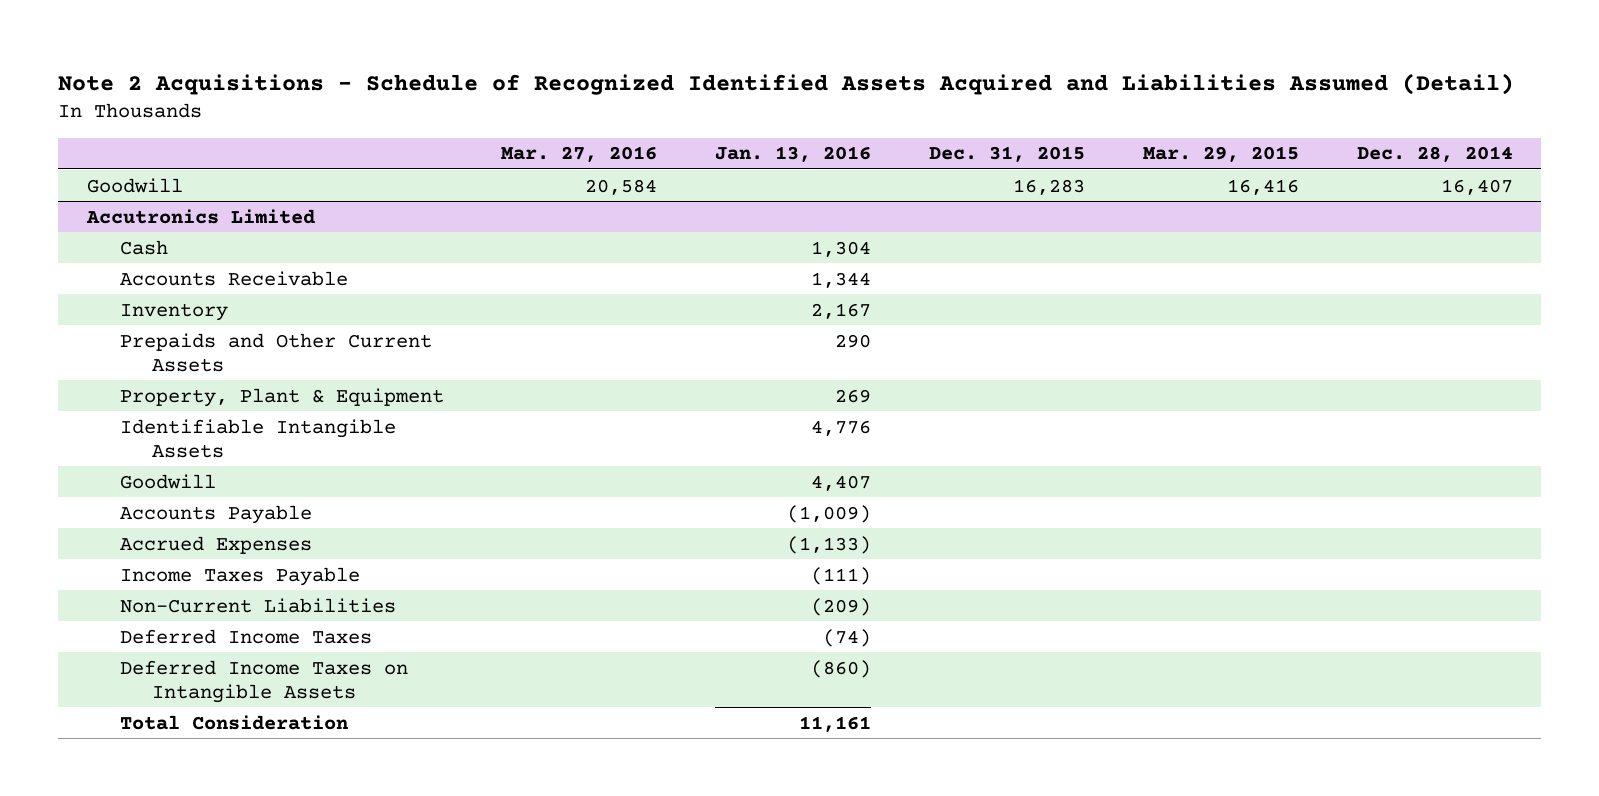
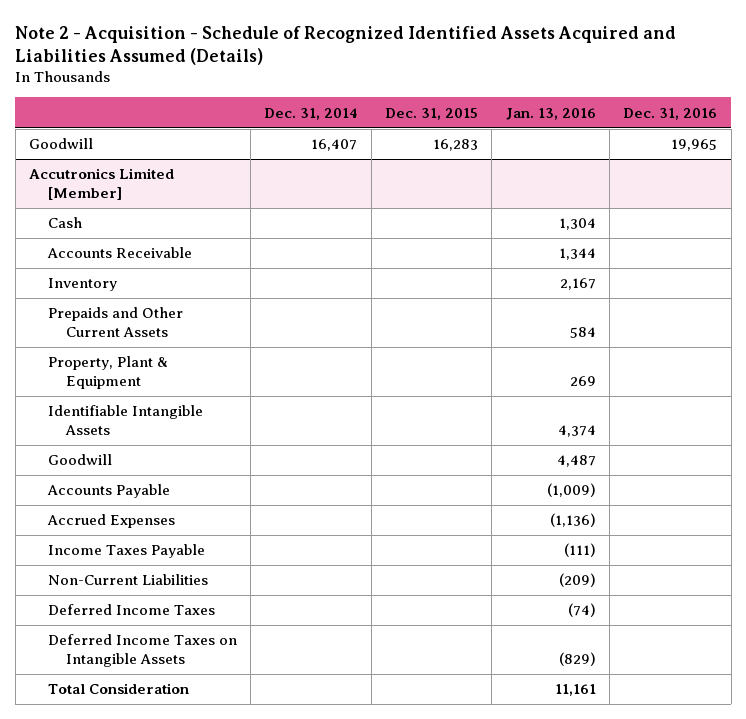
- Note 2 Acquisitions - Schedule of Recognized Identified Assets Acquired and Liabilities Assumed (Detail)
+ Note 2 - Acquisition - Schedule of Recognized Identified Assets Acquired and Liabilities Assumed (Details)
- | Mar. 27, 2016 | Jan. 13, 2016 | Dec. 31, 2015 | Mar. 29, 2015 | Dec. 28, 2014
+ | Dec. 31, 2014 | Dec. 31, 2015 | Jan. 13, 2016 | Dec. 31, 2016
- Accutronics Limited
+ Accutronics Limited [Member]
- Prepaids and Other Current Assets | | 290 | | |
+ Prepaids and Other Current Assets | | | 584 |
- Identifiable Intangible Assets | | 4,776 | | |
- Goodwill | | 4,407 | | |
+ Identifiable Intangible Assets | | | 4,374 |
+ Goodwill | | | 4,487 |
- Accrued Expenses | | (1,133) | | |
+ Accrued Expenses | | | (1,136) |
- Deferred Income Taxes on Intangible Assets | | (860) | | |
+ Deferred Income Taxes on Intangible Assets | | | (829) |

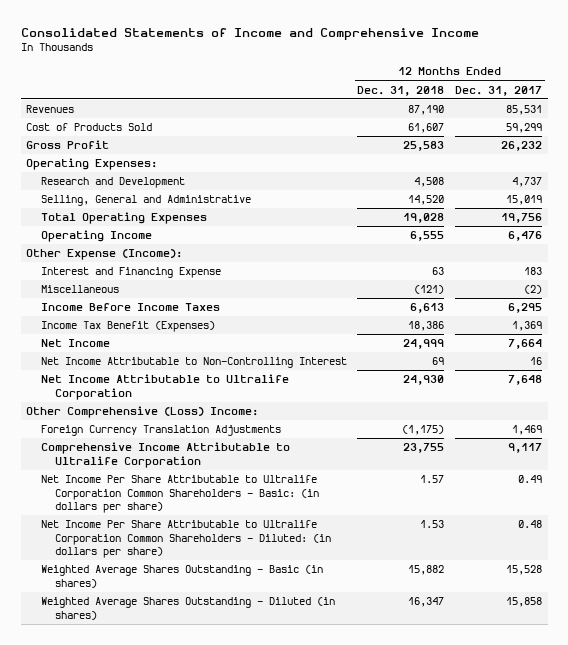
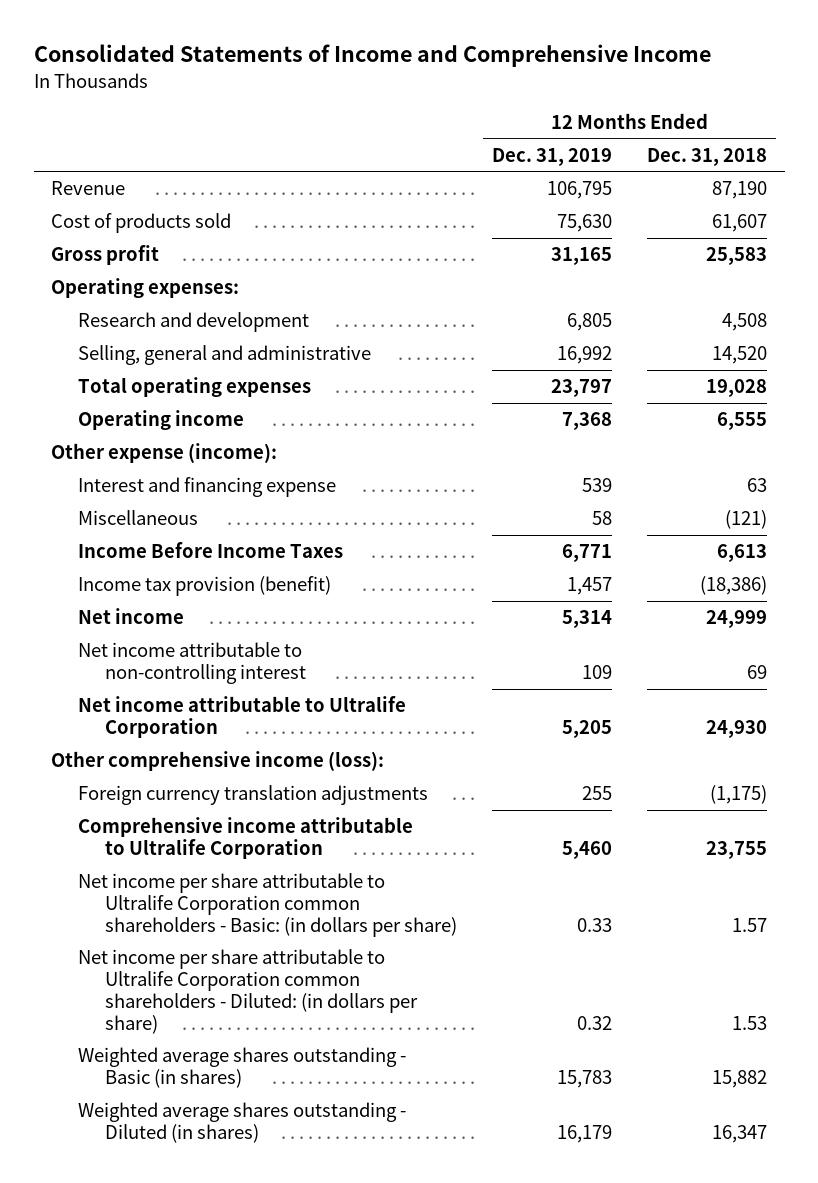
- | 12 Months Ended Dec. 31, 2018 | 12 Months Ended Dec. 31, 2017
+ | 12 Months Ended Dec. 31, 2019 | 12 Months Ended Dec. 31, 2018
- Revenues | 87,190 | 85,531
- Cost of Products Sold | 61,607 | 59,299
- Gross Profit | 25,583 | 26,232
- Operating Expenses:
- Research and Development | 4,508 | 4,737
- Selling, General and Administrative | 14,520 | 15,019
- Total Operating Expenses | 19,028 | 19,756
- Operating Income | 6,555 | 6,476
- Other Expense (Income):
- Interest and Financing Expense | 63 | 183
+ Revenue | 106,795 | 87,190
+ Cost of products sold | 75,630 | 61,607
+ Gross profit | 31,165 | 25,583
+ Operating expenses:
+ Research and development | 6,805 | 4,508
+ Selling, general and administrative | 16,992 | 14,520
+ Total operating expenses | 23,797 | 19,028
+ Operating income | 7,368 | 6,555
+ Other expense (income):
+ Interest and financing expense | 539 | 63
- Income Tax Benefit (Expenses) | 18,386 | 1,369
- Net Income | 24,999 | 7,664
- Net Income Attributable to Non-Controlling Interest | 69 | 16
- Net Income Attributable to Ultralife Corporation | 24,930 | 7,648
- Other Comprehensive (Loss) Income:
- Foreign Currency Translation Adjustments | (1,175) | 1,469
- Comprehensive Income Attributable to Ultralife Corporation | 23,755 | 9,117
- Net Income Per Share Attributable to Ultralife Corporation Common Shareholders - Basic: (in dollars per share) | 1.57 | 0.49
- Net Income Per Share Attributable to Ultralife Corporation Common Shareholders - Diluted: (in dollars per share) | 1.53 | 0.48
- Weighted Average Shares Outstanding - Basic (in shares) | 15,882 | 15,528
- Weighted Average Shares Outstanding - Diluted (in shares) | 16,347 | 15,858
+ Income tax provision (benefit) | 1,457 | (18,386)
+ Net income | 5,314 | 24,999
+ Net income attributable to non-controlling interest | 109 | 69
+ Net income attributable to Ultralife Corporation | 5,205 | 24,930
+ Other comprehensive income (loss):
+ Foreign currency translation adjustments | 255 | (1,175)
+ Comprehensive income attributable to Ultralife Corporation | 5,460 | 23,755
+ Net income per share attributable to Ultralife Corporation common shareholders - Basic: (in dollars per share) | 0.33 | 1.57
+ Net income per share attributable to Ultralife Corporation common shareholders - Diluted: (in dollars per share) | 0.32 | 1.53
+ Weighted average shares outstanding - Basic (in shares) | 15,783 | 15,882
+ Weighted average shares outstanding - Diluted (in shares) | 16,179 | 16,347

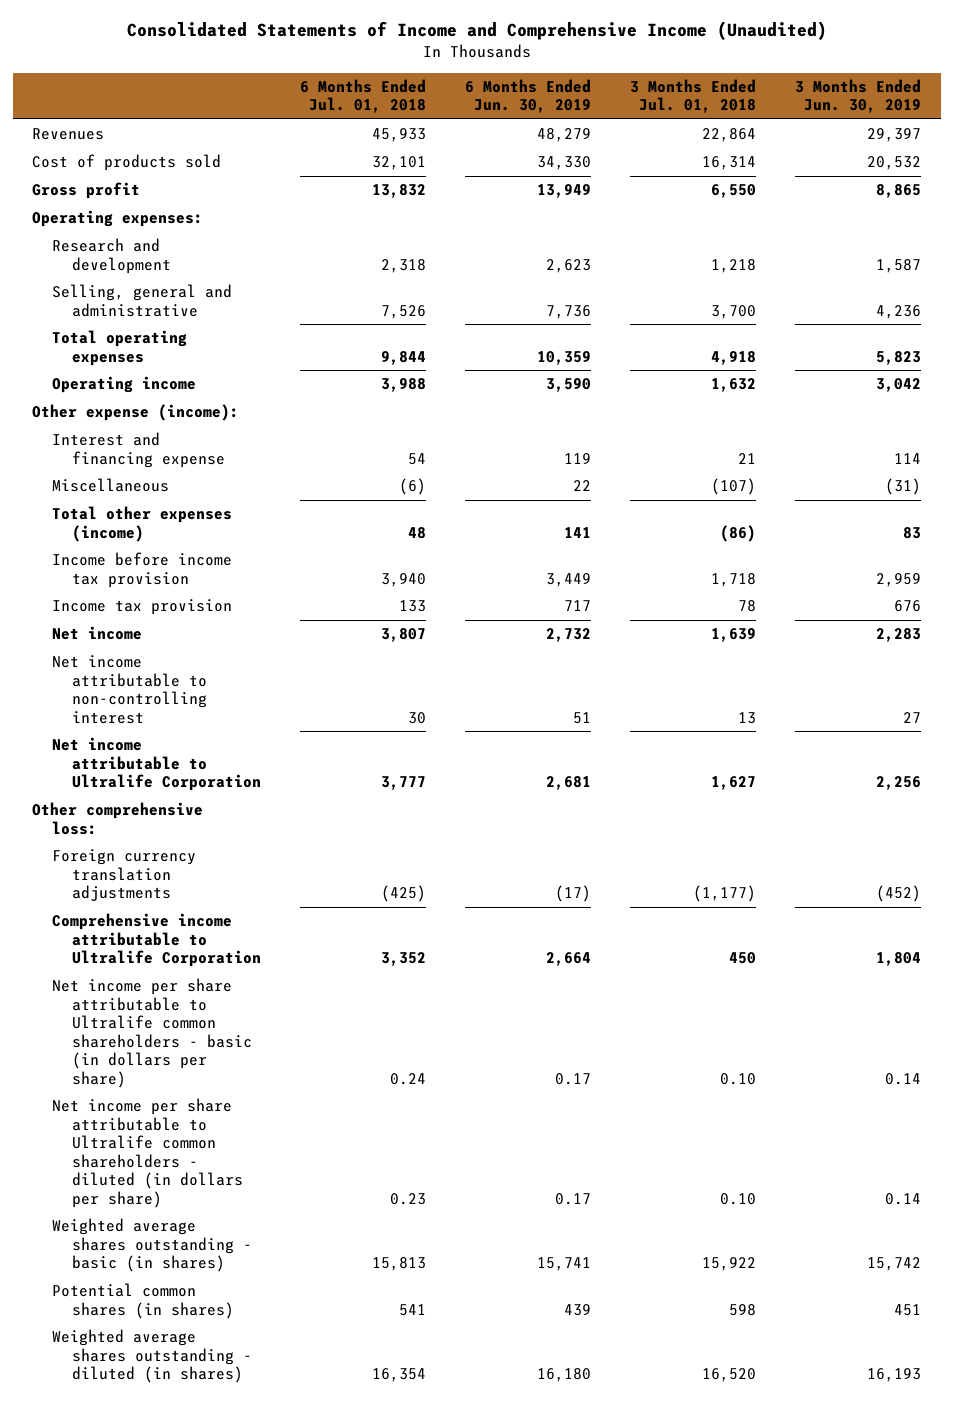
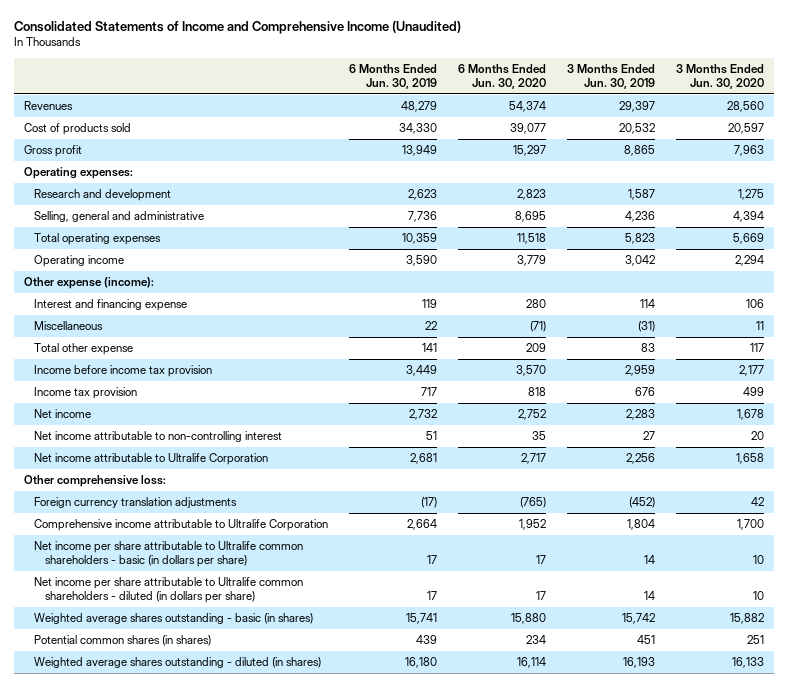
- | 6 Months Ended Jul. 01, 2018 | 6 Months Ended Jun. 30, 2019 | 3 Months Ended Jul. 01, 2018 | 3 Months Ended Jun. 30, 2019
+ | 6 Months Ended Jun. 30, 2019 | 6 Months Ended Jun. 30, 2020 | 3 Months Ended Jun. 30, 2019 | 3 Months Ended Jun. 30, 2020
- Total other expenses (income) | 48 | 141 | (86) | 83
+ Total other expense | 141 | 209 | 83 | 117
- Net income per share attributable to Ultralife common shareholders - basic (in dollars per share) | 0.24 | 0.17 | 0.10 | 0.14
- Net income per share attributable to Ultralife common shareholders - diluted (in dollars per share) | 0.23 | 0.17 | 0.10 | 0.14
+ Net income per share attributable to Ultralife common shareholders - basic (in dollars per share) | 17 | 17 | 14 | 10
+ Net income per share attributable to Ultralife common shareholders - diluted (in dollars per share) | 17 | 17 | 14 | 10

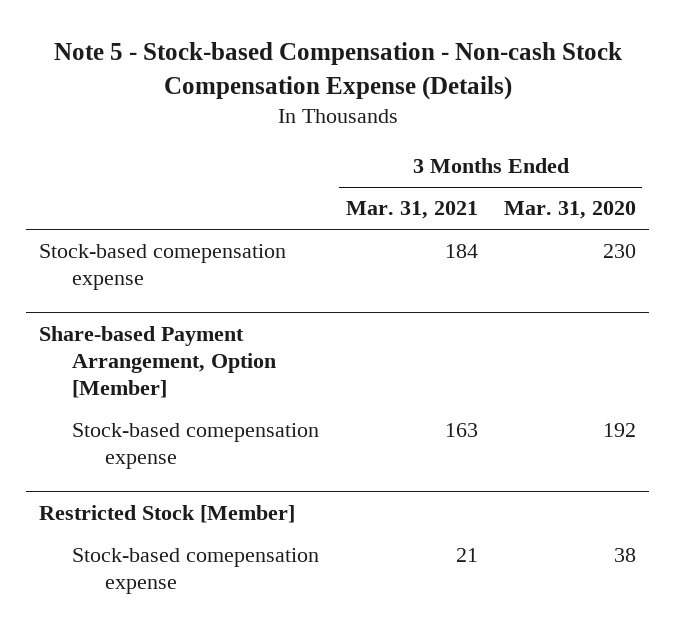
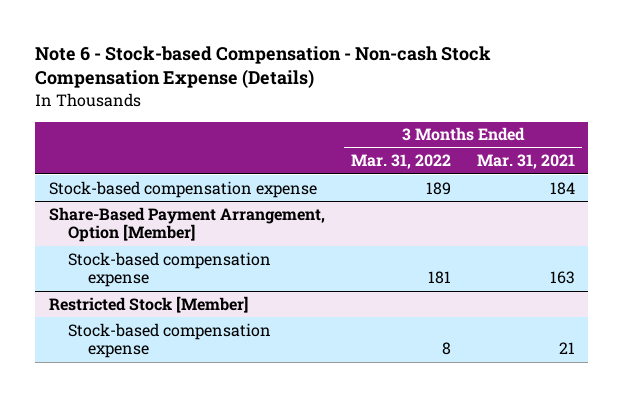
- Note 5 - Stock-based Compensation - Non-cash Stock Compensation Expense (Details)
+ Note 6 - Stock-based Compensation - Non-cash Stock Compensation Expense (Details)
- | 3 Months Ended Mar. 31, 2021 | 3 Months Ended Mar. 31, 2020
+ | 3 Months Ended Mar. 31, 2022 | 3 Months Ended Mar. 31, 2021
- Stock-based comepensation expense | 184 | 230
- Share-based Payment Arrangement, Option [Member]
- Stock-based comepensation expense | 163 | 192
+ Stock-based compensation expense | 189 | 184
+ Share-Based Payment Arrangement, Option [Member]
+ Stock-based compensation expense | 181 | 163
@ Restricted Stock [Member]
- Stock-based comepensation expense | 21 | 38
+ Stock-based compensation expense | 8 | 21

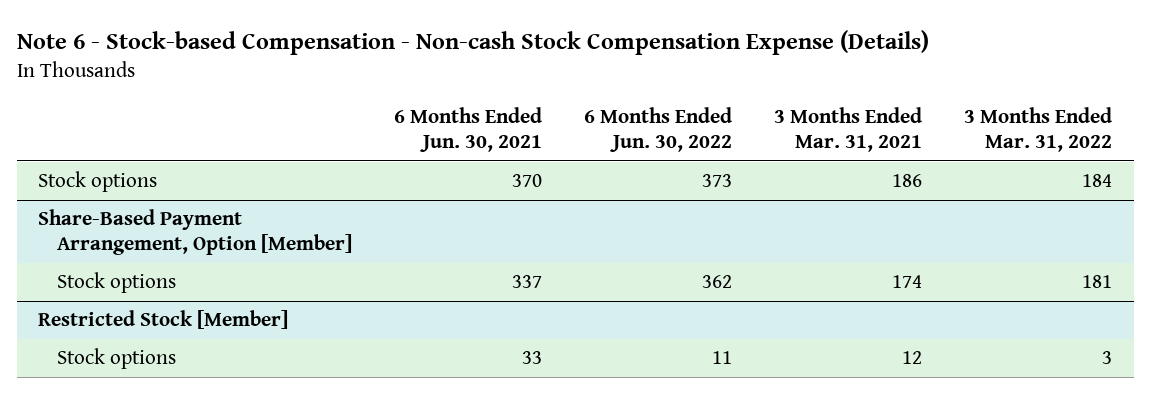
- | 3 Months Ended Mar. 31, 2022 | 3 Months Ended Mar. 31, 2021
+ | 6 Months Ended Jun. 30, 2021 | 6 Months Ended Jun. 30, 2022 | 3 Months Ended Mar. 31, 2021 | 3 Months Ended Mar. 31, 2022
- Stock-based compensation expense | 189 | 184
+ Stock options | 370 | 373 | 186 | 184
@ Share-Based Payment Arrangement, Option [Member]
- Stock-based compensation expense | 181 | 163
+ Stock options | 337 | 362 | 174 | 181
@ Restricted Stock [Member]
- Stock-based compensation expense | 8 | 21
+ Stock options | 33 | 11 | 12 | 3

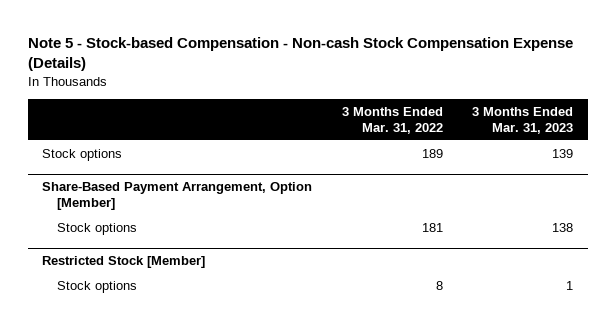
- Note 6 - Stock-based Compensation - Non-cash Stock Compensation Expense (Details)
+ Note 5 - Stock-based Compensation - Non-cash Stock Compensation Expense (Details)
- | 6 Months Ended Jun. 30, 2021 | 6 Months Ended Jun. 30, 2022 | 3 Months Ended Mar. 31, 2021 | 3 Months Ended Mar. 31, 2022
+ | 3 Months Ended Mar. 31, 2022 | 3 Months Ended Mar. 31, 2023
- Stock options | 370 | 373 | 186 | 184
+ Stock options | 189 | 139
@ Restricted Stock [Member]
- Stock options | 33 | 11 | 12 | 3
+ Stock options | 8 | 1

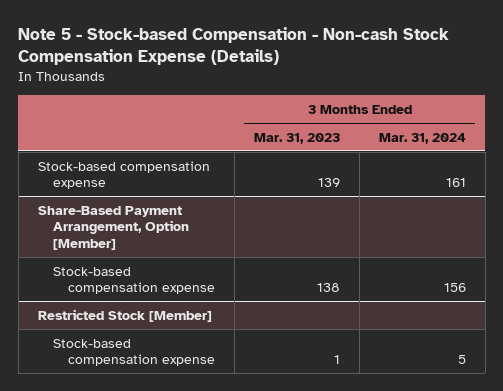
- | 3 Months Ended Mar. 31, 2022 | 3 Months Ended Mar. 31, 2023
+ | 3 Months Ended Mar. 31, 2023 | 3 Months Ended Mar. 31, 2024
- Stock options | 189 | 139
+ Stock-based compensation expense | 139 | 161
@ Share-Based Payment Arrangement, Option [Member]
- Stock options | 181 | 138
+ Stock-based compensation expense | 138 | 156
@ Restricted Stock [Member]
- Stock options | 8 | 1
+ Stock-based compensation expense | 1 | 5

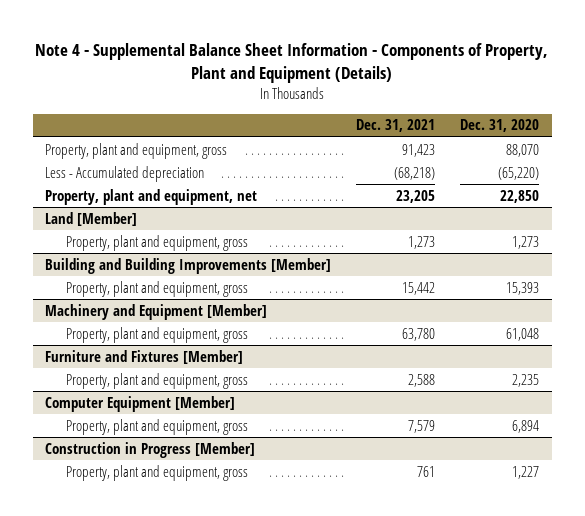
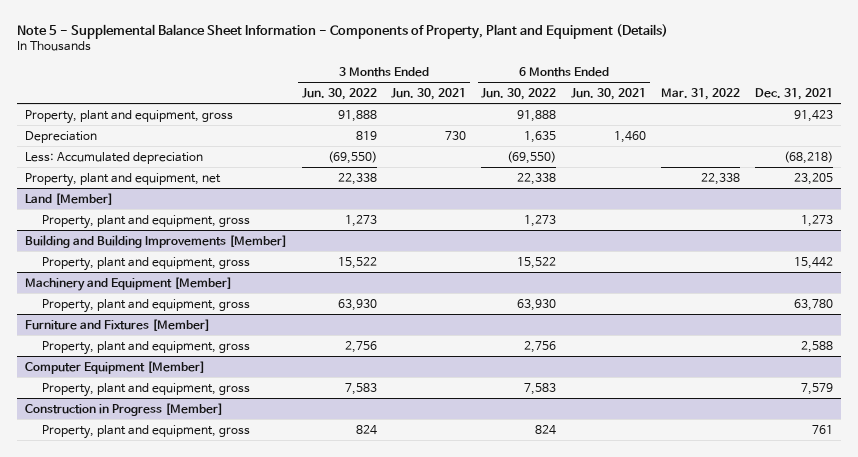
- Note 4 - Supplemental Balance Sheet Information - Components of Property, Plant and Equipment (Details)
+ Note 5 - Supplemental Balance Sheet Information - Components of Property, Plant and Equipment (Details)
- | Dec. 31, 2021 | Dec. 31, 2020
+ | 3 Months Ended Jun. 30, 2022 | 3 Months Ended Jun. 30, 2021 | 6 Months Ended Jun. 30, 2022 | 6 Months Ended Jun. 30, 2021 | Mar. 31, 2022 | Dec. 31, 2021
- Less - Accumulated depreciation | (68,218) | (65,220)
+ Depreciation | 819 | 730 | 1,635 | 1,460 | |
+ Less: Accumulated depreciation | (69,550) | | (69,550) | | | (68,218)

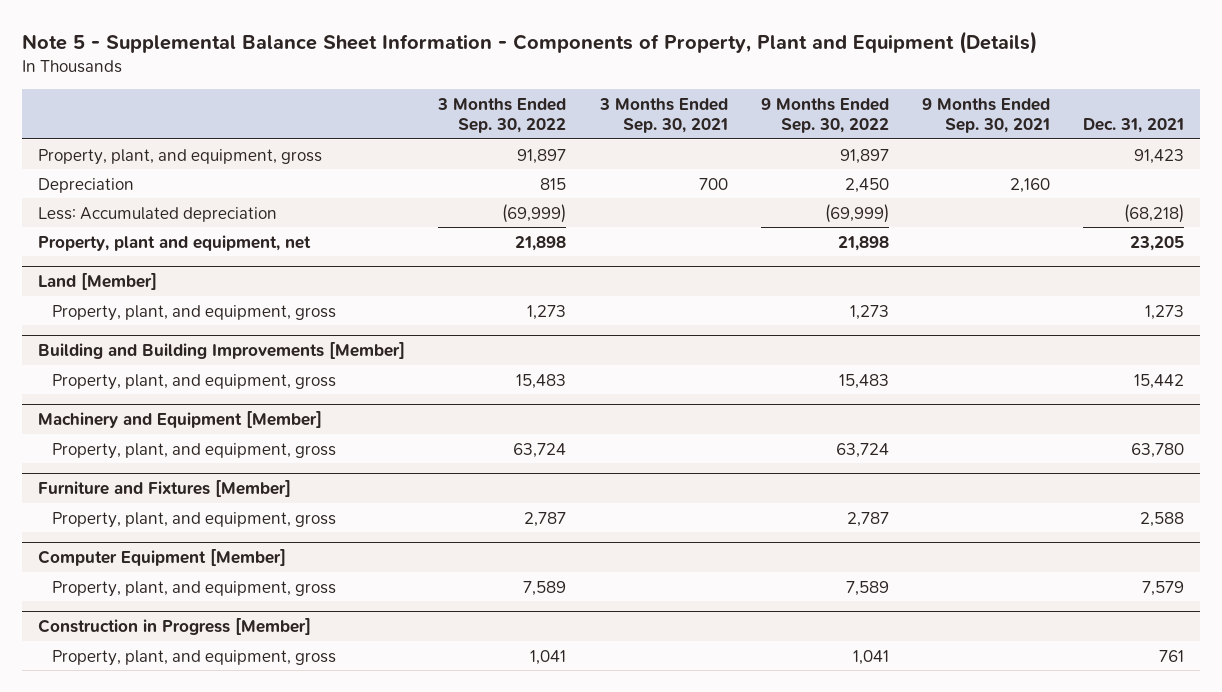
- | 3 Months Ended Jun. 30, 2022 | 3 Months Ended Jun. 30, 2021 | 6 Months Ended Jun. 30, 2022 | 6 Months Ended Jun. 30, 2021 | Mar. 31, 2022 | Dec. 31, 2021
+ | 3 Months Ended Sep. 30, 2022 | 3 Months Ended Sep. 30, 2021 | 9 Months Ended Sep. 30, 2022 | 9 Months Ended Sep. 30, 2021 | Dec. 31, 2021
- Property, plant and equipment, gross | 91,888 | | 91,888 | | | 91,423
+ Property, plant, and equipment, gross | 91,897 | | 91,897 | | 91,423
@ Land [Member]
- Property, plant and equipment, gross | 1,273 | | 1,273 | | | 1,273
+ Property, plant, and equipment, gross | 1,273 | | 1,273 | | 1,273
@ Building and Building Improvements [Member]
- Property, plant and equipment, gross | 15,522 | | 15,522 | | | 15,442
+ Property, plant, and equipment, gross | 15,483 | | 15,483 | | 15,442
@ Machinery and Equipment [Member]
- Property, plant and equipment, gross | 63,930 | | 63,930 | | | 63,780
+ Property, plant, and equipment, gross | 63,724 | | 63,724 | | 63,780
@ Furniture and Fixtures [Member]
- Property, plant and equipment, gross | 2,756 | | 2,756 | | | 2,588
+ Property, plant, and equipment, gross | 2,787 | | 2,787 | | 2,588
@ Computer Equipment [Member]
- Property, plant and equipment, gross | 7,583 | | 7,583 | | | 7,579
+ Property, plant, and equipment, gross | 7,589 | | 7,589 | | 7,579
@ Construction in Progress [Member]
- Property, plant and equipment, gross | 824 | | 824 | | | 761
+ Property, plant, and equipment, gross | 1,041 | | 1,041 | | 761

